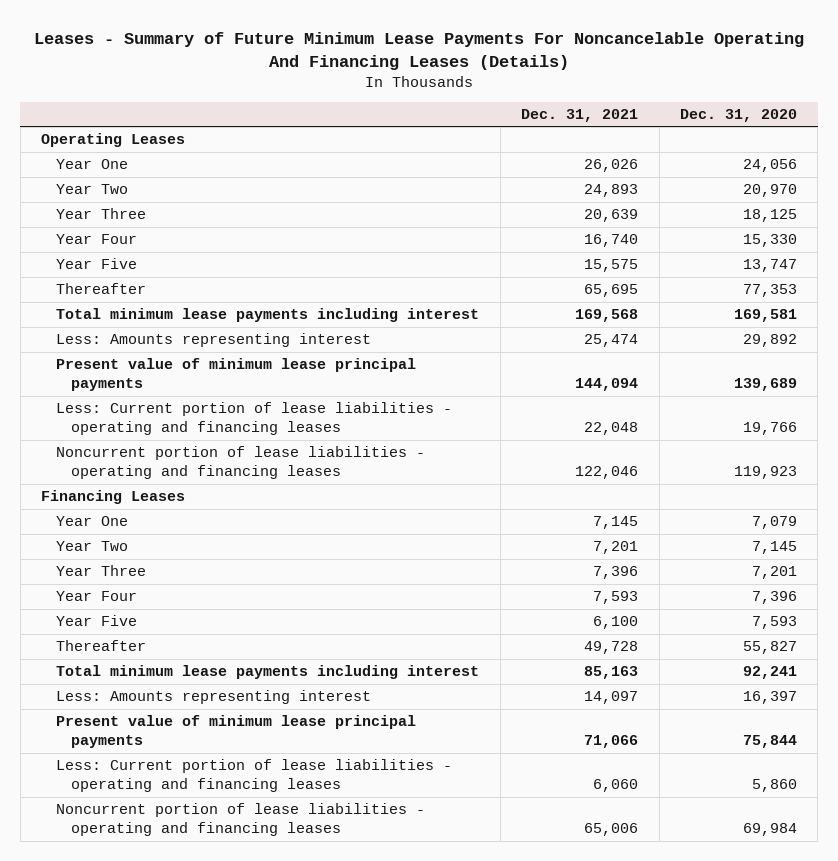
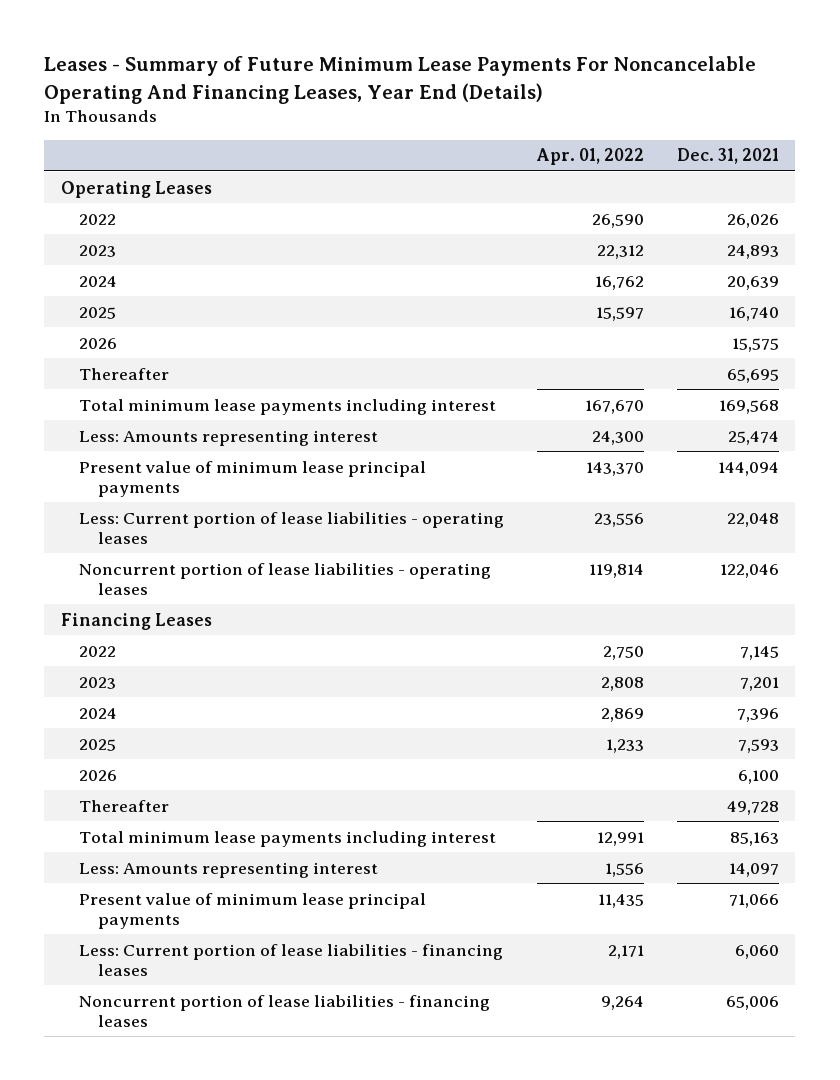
- Leases - Summary of Future Minimum Lease Payments For Noncancelable Operating And Financing Leases (Details)
+ Leases - Summary of Future Minimum Lease Payments For Noncancelable Operating And Financing Leases, Year End (Details)
- | Dec. 31, 2021 | Dec. 31, 2020
+ | Apr. 01, 2022 | Dec. 31, 2021
- Year One | 26,026 | 24,056
- Year Two | 24,893 | 20,970
- Year Three | 20,639 | 18,125
- Year Four | 16,740 | 15,330
- Year Five | 15,575 | 13,747
+ 2022 | 26,590 | 26,026
+ 2023 | 22,312 | 24,893
+ 2024 | 16,762 | 20,639
+ 2025 | 15,597 | 16,740
+ 2026 | | 15,575
- Less: Current portion of lease liabilities - operating and financing leases | 22,048 | 19,766
- Noncurrent portion of lease liabilities - operating and financing leases | 122,046 | 119,923
+ Less: Current portion of lease liabilities - operating leases | 23,556 | 22,048
+ Noncurrent portion of lease liabilities - operating leases | 119,814 | 122,046
- Year One | 7,145 | 7,079
- Year Two | 7,201 | 7,145
- Year Three | 7,396 | 7,201
- Year Four | 7,593 | 7,396
- Year Five | 6,100 | 7,593
+ 2022 | 2,750 | 7,145
+ 2023 | 2,808 | 7,201
+ 2024 | 2,869 | 7,396
+ 2025 | 1,233 | 7,593
+ 2026 | | 6,100
- Less: Current portion of lease liabilities - operating and financing leases | 6,060 | 5,860
- Noncurrent portion of lease liabilities - operating and financing leases | 65,006 | 69,984
+ Less: Current portion of lease liabilities - financing leases | 2,171 | 6,060
+ Noncurrent portion of lease liabilities - financing leases | 9,264 | 65,006

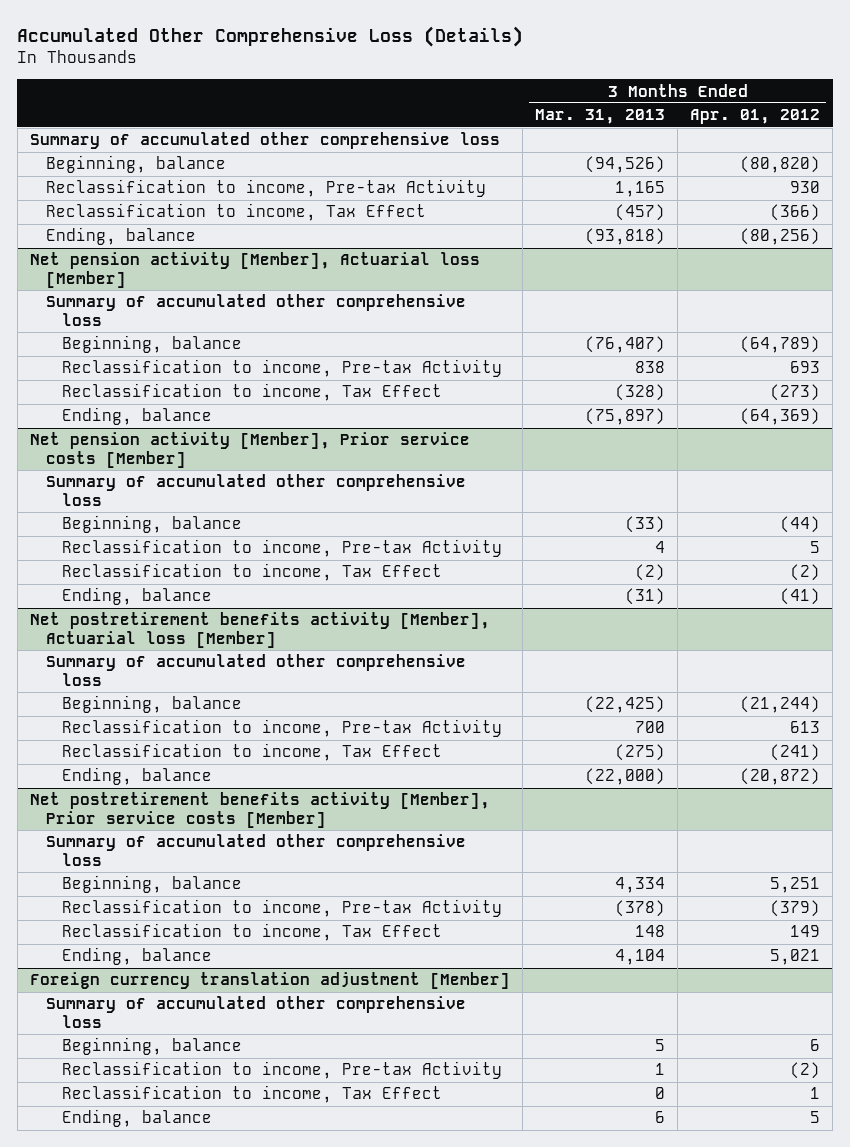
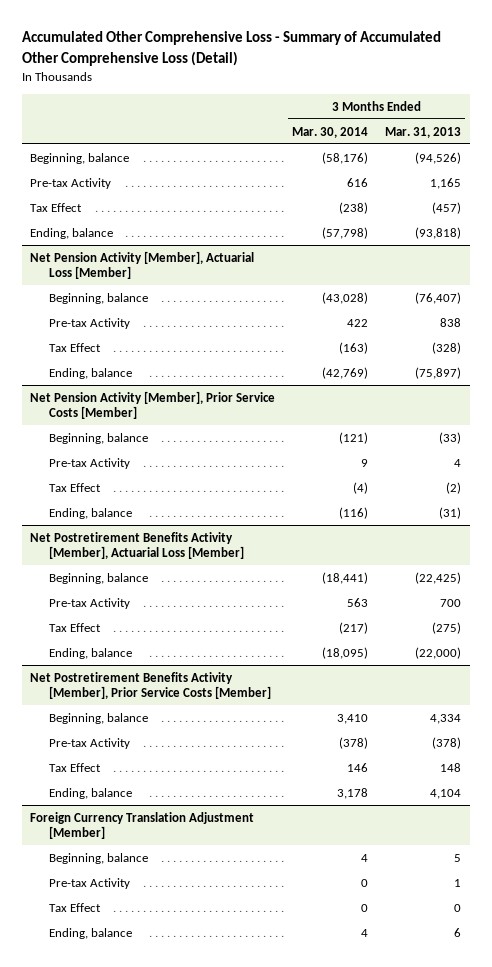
- Accumulated Other Comprehensive Loss (Details)
+ Accumulated Other Comprehensive Loss - Summary of Accumulated Other Comprehensive Loss (Detail)
- | 3 Months Ended Mar. 31, 2013 | 3 Months Ended Apr. 01, 2012
+ | 3 Months Ended Mar. 30, 2014 | 3 Months Ended Mar. 31, 2013
- Summary of accumulated other comprehensive loss
- Reclassification to income, Pre-tax Activity | 1,165 | 930
- Reclassification to income, Tax Effect | (457) | (366)
+ Pre-tax Activity | 616 | 1,165
+ Tax Effect | (238) | (457)
- Net pension activity [Member], Actuarial loss [Member]
- Summary of accumulated other comprehensive loss
+ Net Pension Activity [Member], Actuarial Loss [Member]
- Reclassification to income, Pre-tax Activity | 838 | 693
- Reclassification to income, Tax Effect | (328) | (273)
+ Pre-tax Activity | 422 | 838
+ Tax Effect | (163) | (328)
- Net pension activity [Member], Prior service costs [Member]
- Summary of accumulated other comprehensive loss
+ Net Pension Activity [Member], Prior Service Costs [Member]
- Reclassification to income, Pre-tax Activity | 4 | 5
- Reclassification to income, Tax Effect | (2) | (2)
+ Pre-tax Activity | 9 | 4
+ Tax Effect | (4) | (2)
- Net postretirement benefits activity [Member], Actuarial loss [Member]
- Summary of accumulated other comprehensive loss
+ Net Postretirement Benefits Activity [Member], Actuarial Loss [Member]
- Reclassification to income, Pre-tax Activity | 700 | 613
- Reclassification to income, Tax Effect | (275) | (241)
+ Pre-tax Activity | 563 | 700
+ Tax Effect | (217) | (275)
- Net postretirement benefits activity [Member], Prior service costs [Member]
- Summary of accumulated other comprehensive loss
+ Net Postretirement Benefits Activity [Member], Prior Service Costs [Member]
- Reclassification to income, Pre-tax Activity | (378) | (379)
- Reclassification to income, Tax Effect | 148 | 149
+ Pre-tax Activity | (378) | (378)
+ Tax Effect | 146 | 148
- Foreign currency translation adjustment [Member]
- Summary of accumulated other comprehensive loss
+ Foreign Currency Translation Adjustment [Member]
- Reclassification to income, Pre-tax Activity | 1 | (2)
- Reclassification to income, Tax Effect | 0 | 1
+ Pre-tax Activity | 0 | 1
+ Tax Effect | 0 | 0

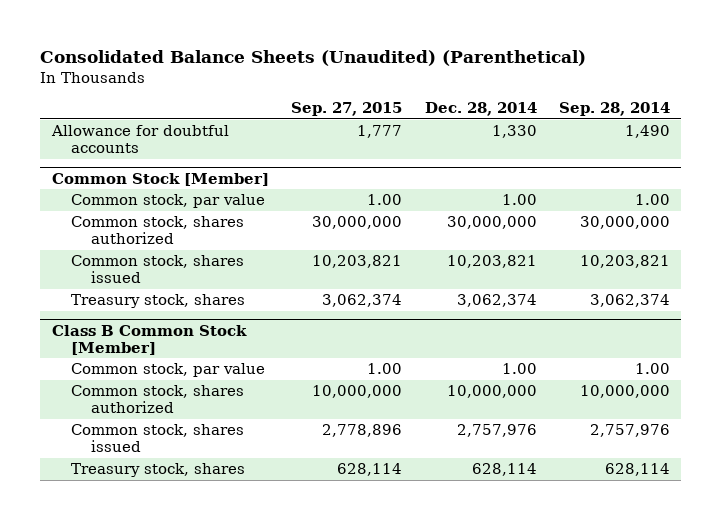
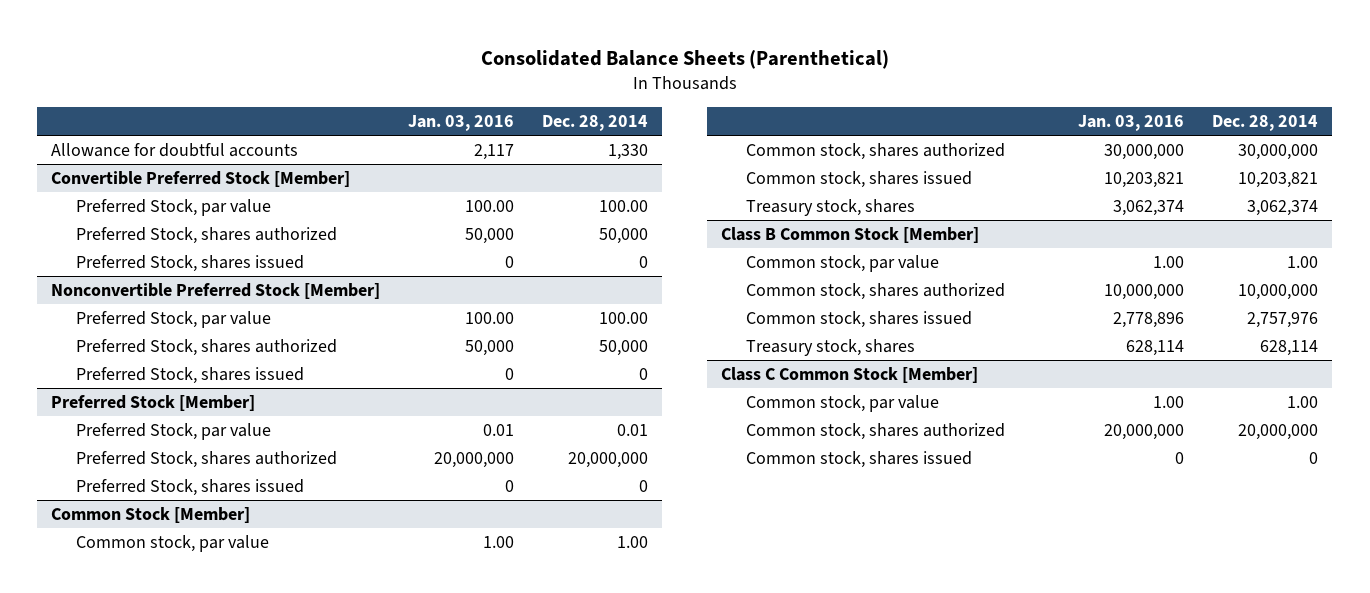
- Consolidated Balance Sheets (Unaudited) (Parenthetical)
+ Consolidated Balance Sheets (Parenthetical)
- | Sep. 27, 2015 | Dec. 28, 2014 | Sep. 28, 2014
+ | Jan. 03, 2016 | Dec. 28, 2014
+ Convertible Preferred Stock [Member]
+ Preferred Stock, par value | 100.00 | 100.00
+ Preferred Stock, shares authorized | 50,000 | 50,000
+ Preferred Stock, shares issued | 0 | 0
+ Nonconvertible Preferred Stock [Member]
+ Preferred Stock, par value | 100.00 | 100.00
+ Preferred Stock, shares authorized | 50,000 | 50,000
+ Preferred Stock, shares issued | 0 | 0
+ Preferred Stock [Member]
+ Preferred Stock, par value | 0.01 | 0.01
+ Preferred Stock, shares authorized | 20,000,000 | 20,000,000
+ Preferred Stock, shares issued | 0 | 0
+ Class C Common Stock [Member]
+ Common stock, par value | 1.00 | 1.00
+ Common stock, shares authorized | 20,000,000 | 20,000,000
+ Common stock, shares issued | 0 | 0

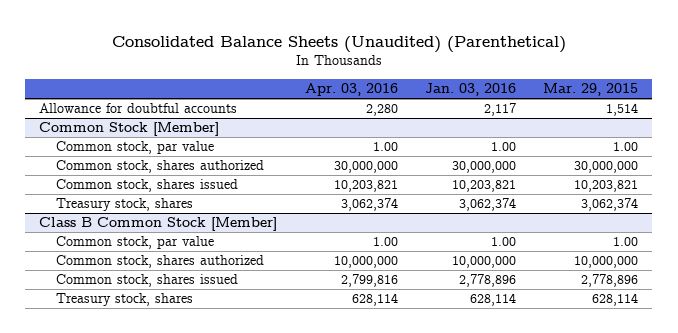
- Consolidated Balance Sheets (Parenthetical)
+ Consolidated Balance Sheets (Unaudited) (Parenthetical)
- | Jan. 03, 2016 | Dec. 28, 2014
+ | Apr. 03, 2016 | Jan. 03, 2016 | Mar. 29, 2015
- Convertible Preferred Stock [Member]
- Preferred Stock, par value | 100.00 | 100.00
- Preferred Stock, shares authorized | 50,000 | 50,000
- Preferred Stock, shares issued | 0 | 0
- Nonconvertible Preferred Stock [Member]
- Preferred Stock, par value | 100.00 | 100.00
- Preferred Stock, shares authorized | 50,000 | 50,000
- Preferred Stock, shares issued | 0 | 0
- Preferred Stock [Member]
- Preferred Stock, par value | 0.01 | 0.01
- Preferred Stock, shares authorized | 20,000,000 | 20,000,000
- Preferred Stock, shares issued | 0 | 0
- Class C Common Stock [Member]
- Common stock, par value | 1.00 | 1.00
- Common stock, shares authorized | 20,000,000 | 20,000,000
- Common stock, shares issued | 0 | 0

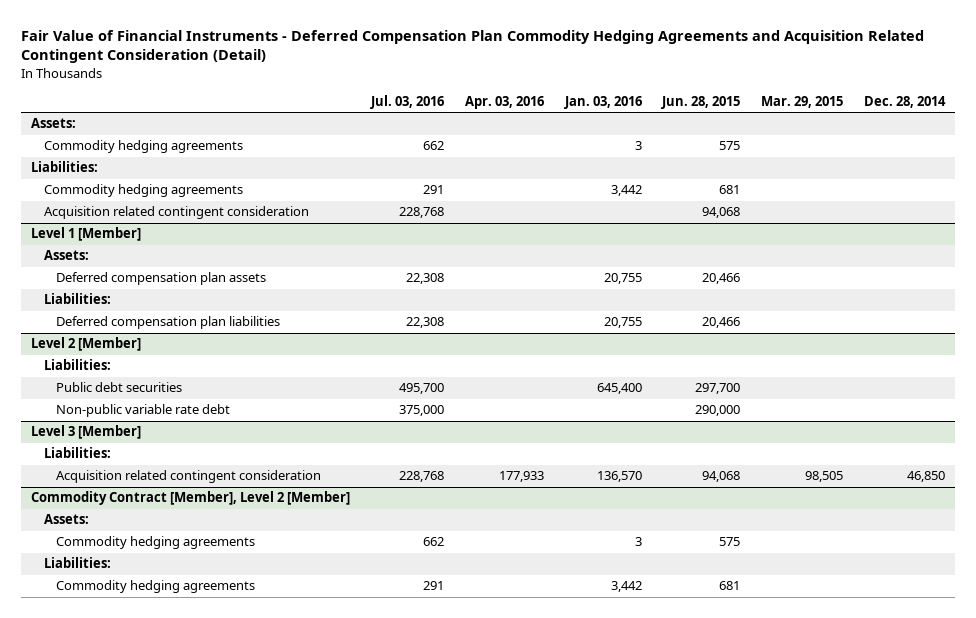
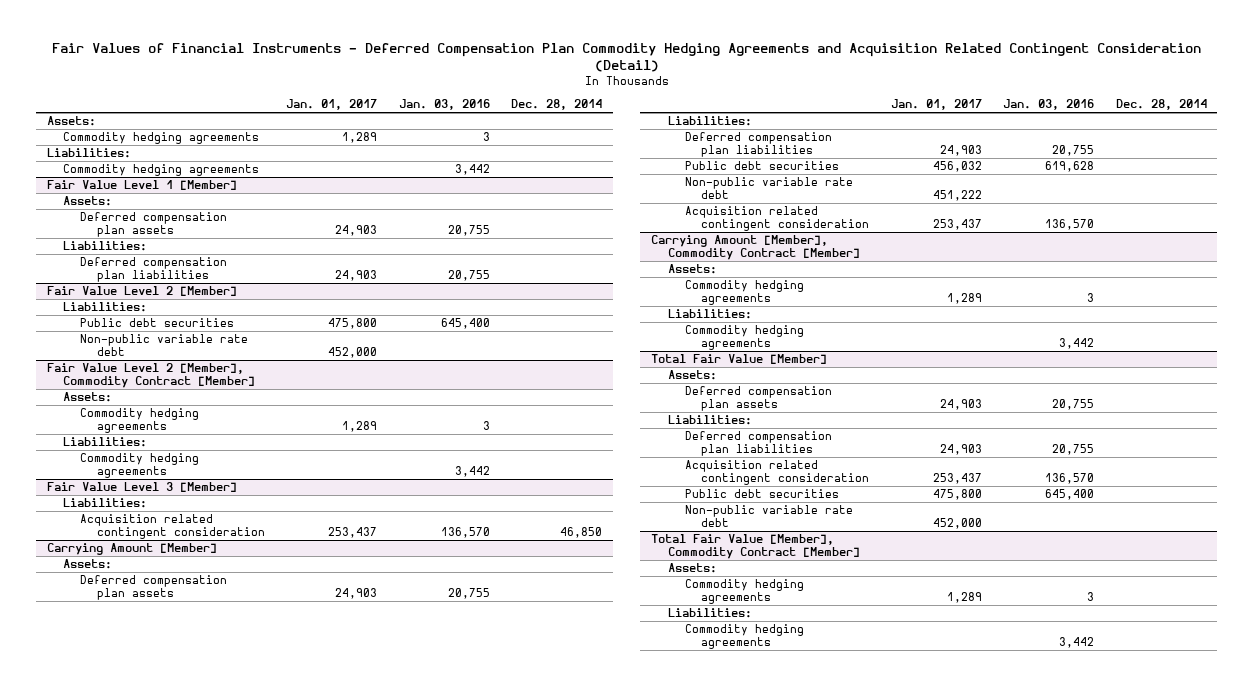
- Fair Value of Financial Instruments - Deferred Compensation Plan Commodity Hedging Agreements and Acquisition Related Contingent Consideration (Detail)
+ Fair Values of Financial Instruments - Deferred Compensation Plan Commodity Hedging Agreements and Acquisition Related Contingent Consideration (Detail)
- | Jul. 03, 2016 | Apr. 03, 2016 | Jan. 03, 2016 | Jun. 28, 2015 | Mar. 29, 2015 | Dec. 28, 2014
+ | Jan. 01, 2017 | Jan. 03, 2016 | Dec. 28, 2014
- Acquisition related contingent consideration | 228,768 | | | 94,068 | |
- Level 1 [Member]
+ Fair Value Level 1 [Member]
- Level 2 [Member]
+ Fair Value Level 2 [Member]
- Level 3 [Member]
+ Fair Value Level 2 [Member], Commodity Contract [Member]
+ Assets:
+ Commodity hedging agreements | 1,289 | 3 |
+ Commodity hedging agreements | | 3,442 |
+ Fair Value Level 3 [Member]
+ Liabilities:
- Commodity Contract [Member], Level 2 [Member]
+ Carrying Amount [Member]
+ Deferred compensation plan assets | 24,903 | 20,755 |
+ Liabilities:
+ Deferred compensation plan liabilities | 24,903 | 20,755 |
+ Public debt securities | 456,032 | 619,628 |
+ Non-public variable rate debt | 451,222 | |
+ Acquisition related contingent consideration | 253,437 | 136,570 |
+ Carrying Amount [Member], Commodity Contract [Member]
+ Assets:
+ Total Fair Value [Member]
+ Assets:
+ Deferred compensation plan assets | 24,903 | 20,755 |
+ Liabilities:
+ Deferred compensation plan liabilities | 24,903 | 20,755 |
+ Acquisition related contingent consideration | 253,437 | 136,570 |
+ Public debt securities | 475,800 | 645,400 |
+ Non-public variable rate debt | 452,000 | |
+ Total Fair Value [Member], Commodity Contract [Member]
+ Assets:
+ Commodity hedging agreements | 1,289 | 3 |
+ Liabilities:
+ Commodity hedging agreements | | 3,442 |

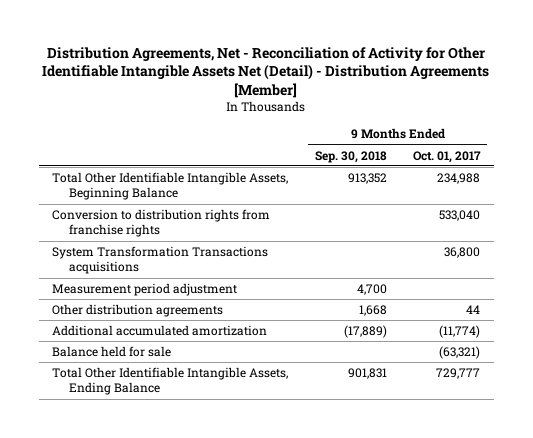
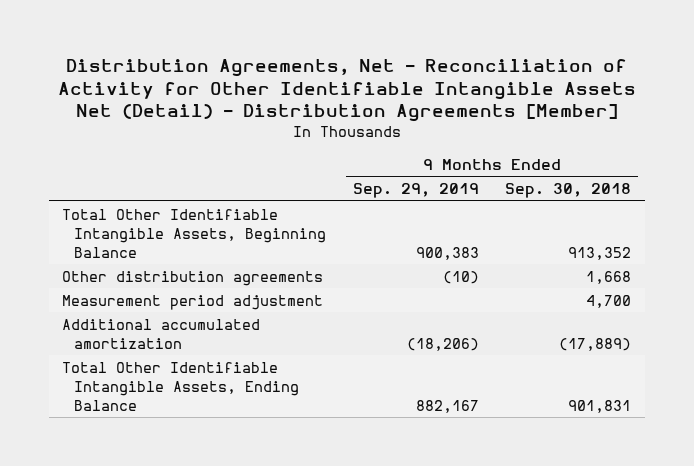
- | 9 Months Ended Sep. 30, 2018 | 9 Months Ended Oct. 01, 2017
+ | 9 Months Ended Sep. 29, 2019 | 9 Months Ended Sep. 30, 2018
- Conversion to distribution rights from franchise rights | | 533,040
- System Transformation Transactions acquisitions | | 36,800
moved down: Measurement period adjustment | | 4,700
- Balance held for sale | | (63,321)

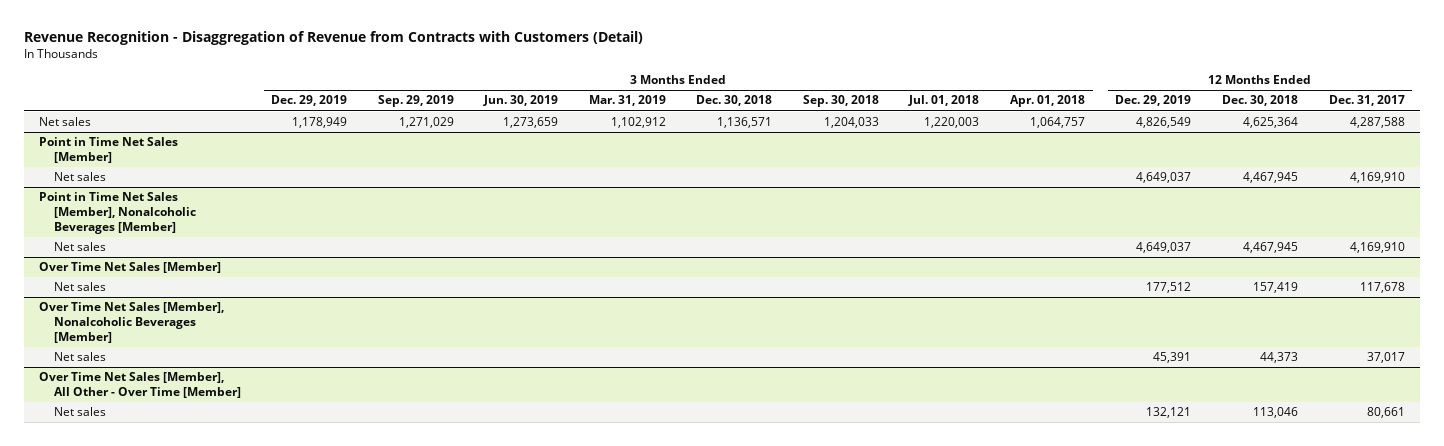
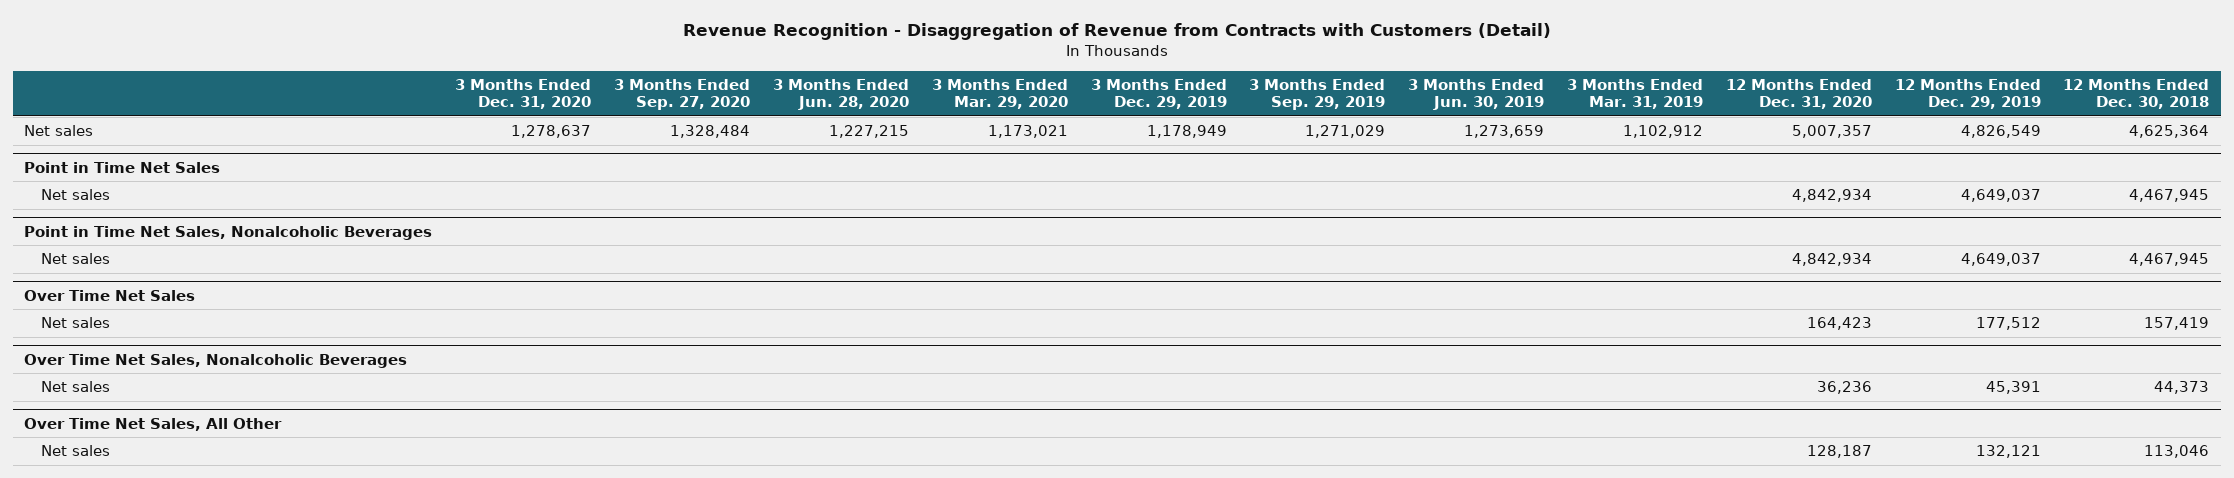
- | 3 Months Ended Dec. 29, 2019 | 3 Months Ended Sep. 29, 2019 | 3 Months Ended Jun. 30, 2019 | 3 Months Ended Mar. 31, 2019 | 3 Months Ended Dec. 30, 2018 | 3 Months Ended Sep. 30, 2018 | 3 Months Ended Jul. 01, 2018 | 3 Months Ended Apr. 01, 2018 | 12 Months Ended Dec. 29, 2019 | 12 Months Ended Dec. 30, 2018 | 12 Months Ended Dec. 31, 2017
+ | 3 Months Ended Dec. 31, 2020 | 3 Months Ended Sep. 27, 2020 | 3 Months Ended Jun. 28, 2020 | 3 Months Ended Mar. 29, 2020 | 3 Months Ended Dec. 29, 2019 | 3 Months Ended Sep. 29, 2019 | 3 Months Ended Jun. 30, 2019 | 3 Months Ended Mar. 31, 2019 | 12 Months Ended Dec. 31, 2020 | 12 Months Ended Dec. 29, 2019 | 12 Months Ended Dec. 30, 2018
- Point in Time Net Sales [Member]
+ Point in Time Net Sales
- Point in Time Net Sales [Member], Nonalcoholic Beverages [Member]
+ Point in Time Net Sales, Nonalcoholic Beverages
- Over Time Net Sales [Member]
+ Over Time Net Sales
- Over Time Net Sales [Member], Nonalcoholic Beverages [Member]
+ Over Time Net Sales, Nonalcoholic Beverages
- Over Time Net Sales [Member], All Other - Over Time [Member]
+ Over Time Net Sales, All Other

